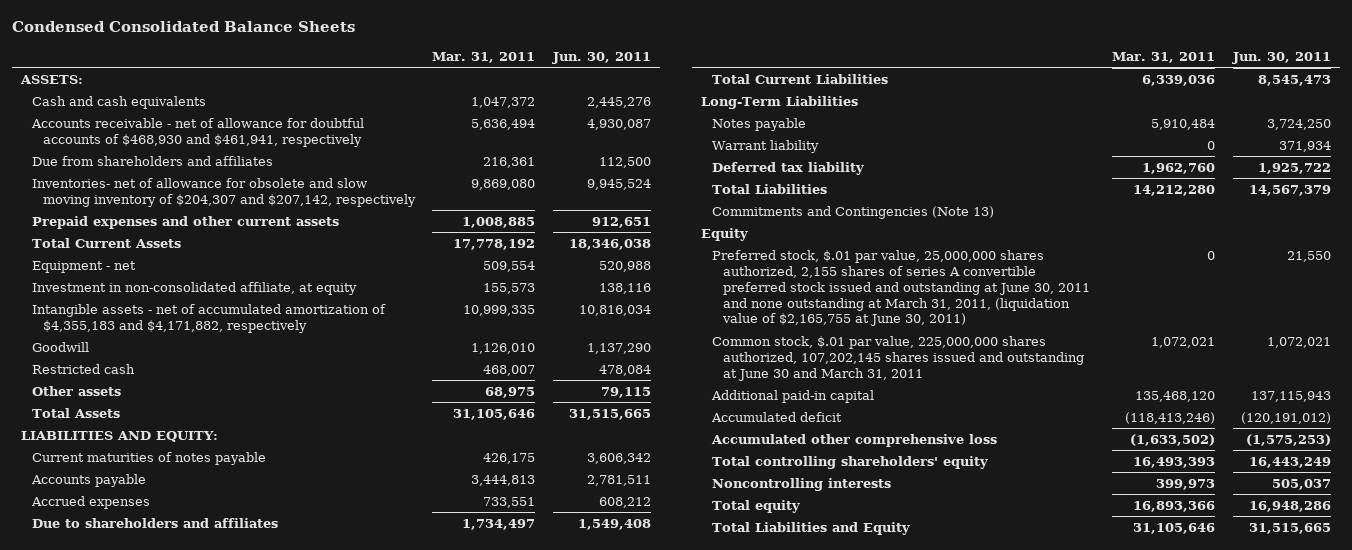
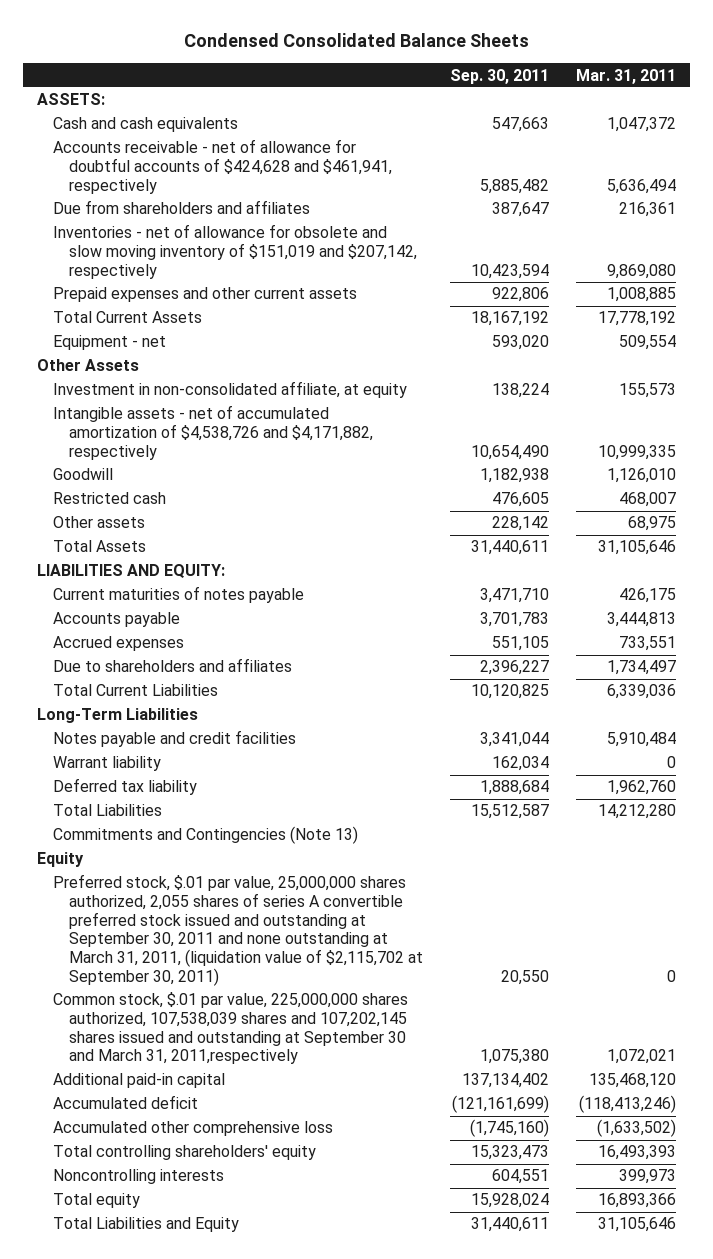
- | Mar. 31, 2011 | Jun. 30, 2011
+ | Sep. 30, 2011 | Mar. 31, 2011
- Accounts receivable - net of allowance for doubtful accounts of $468,930 and $461,941, respectively | 5,636,494 | 4,930,087
+ Accounts receivable - net of allowance for doubtful accounts of $424,628 and $461,941, respectively | 5,885,482 | 5,636,494
- Inventories- net of allowance for obsolete and slow moving inventory of $204,307 and $207,142, respectively | 9,869,080 | 9,945,524
+ Inventories - net of allowance for obsolete and slow moving inventory of $151,019 and $207,142, respectively | 10,423,594 | 9,869,080
+ Other Assets
- Intangible assets - net of accumulated amortization of $4,355,183 and $4,171,882, respectively | 10,999,335 | 10,816,034
+ Intangible assets - net of accumulated amortization of $4,538,726 and $4,171,882, respectively | 10,654,490 | 10,999,335
- Notes payable | 5,910,484 | 3,724,250
+ Notes payable and credit facilities | 3,341,044 | 5,910,484
- Preferred stock, $.01 par value, 25,000,000 shares authorized, 2,155 shares of series A convertible preferred stock issued and outstanding at June 30, 2011 and none outstanding at March 31, 2011, (liquidation value of $2,165,755 at June 30, 2011) | 0 | 21,550
- Common stock, $.01 par value, 225,000,000 shares authorized, 107,202,145 shares issued and outstanding at June 30 and March 31, 2011 | 1,072,021 | 1,072,021
+ Preferred stock, $.01 par value, 25,000,000 shares authorized, 2,055 shares of series A convertible preferred stock issued and outstanding at September 30, 2011 and none outstanding at March 31, 2011, (liquidation value of $2,115,702 at September 30, 2011) | 20,550 | 0
+ Common stock, $.01 par value, 225,000,000 shares authorized, 107,538,039 shares and 107,202,145 shares issued and outstanding at September 30 and March 31, 2011,respectively | 1,075,380 | 1,072,021

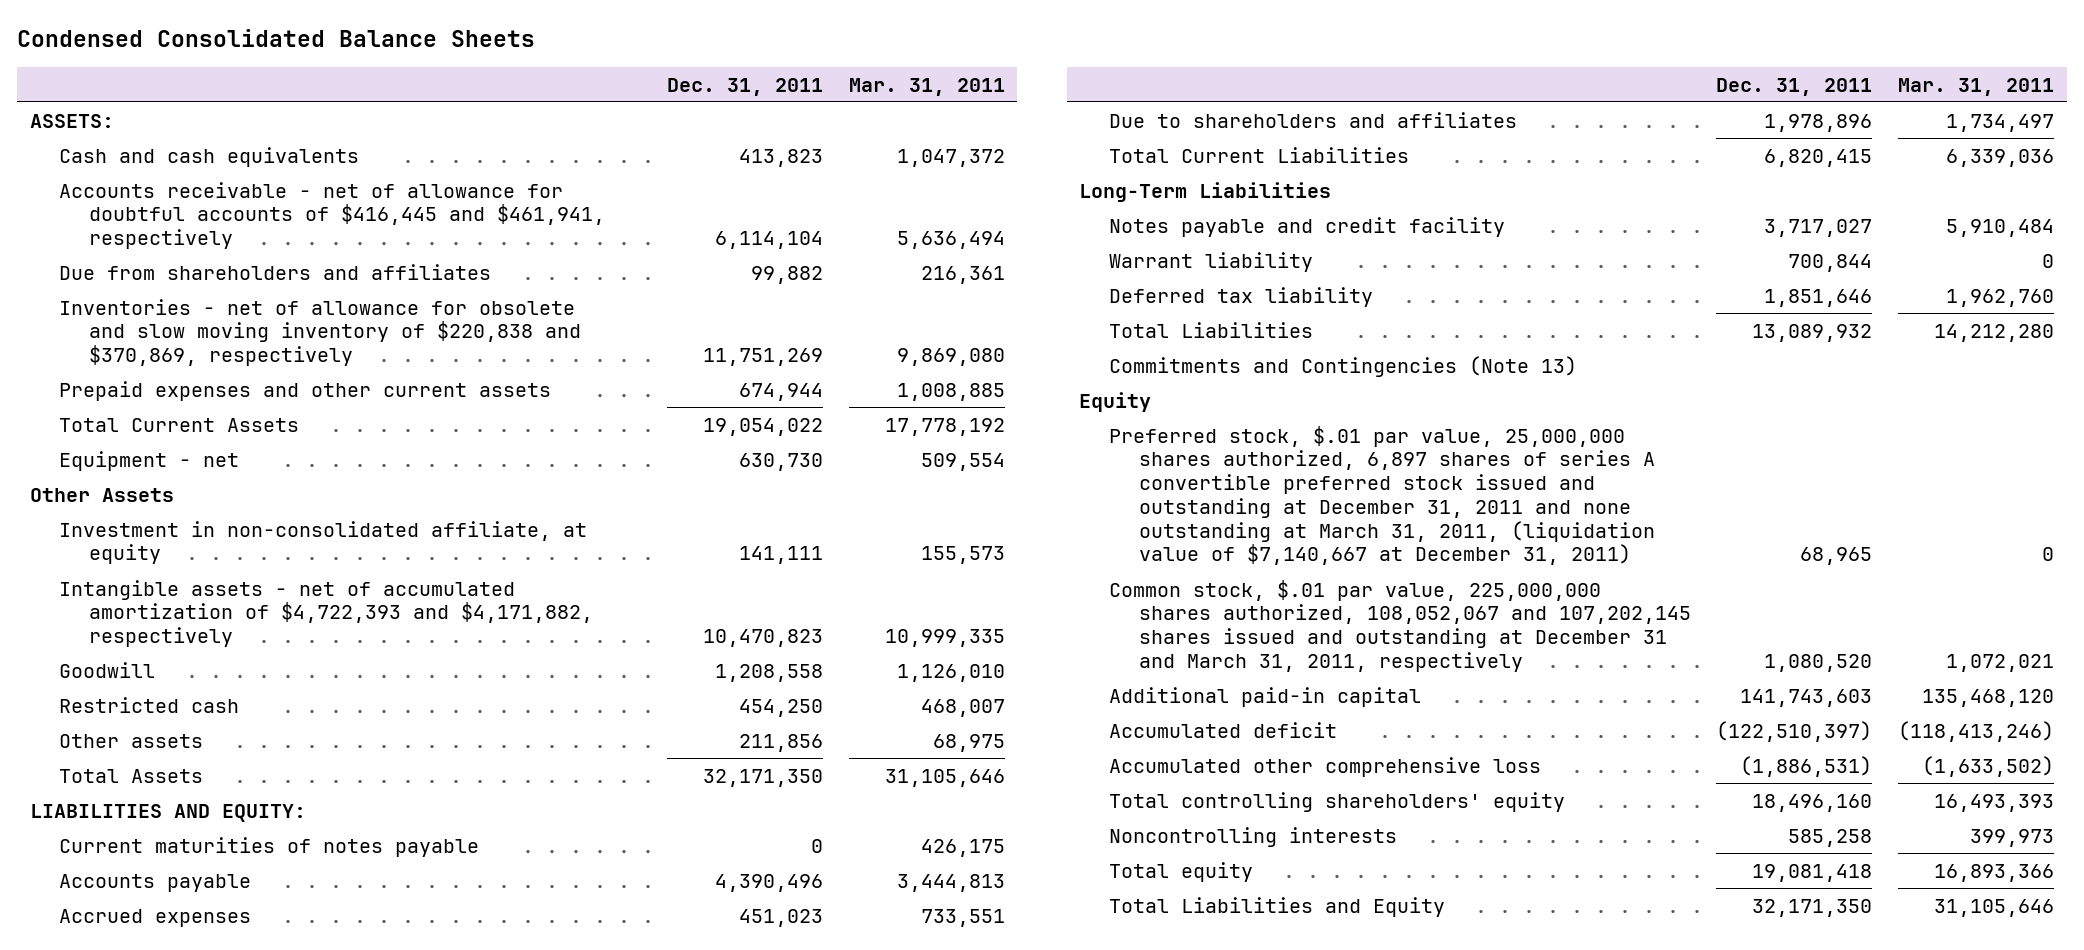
- | Sep. 30, 2011 | Mar. 31, 2011
+ | Dec. 31, 2011 | Mar. 31, 2011
- Accounts receivable - net of allowance for doubtful accounts of $424,628 and $461,941, respectively | 5,885,482 | 5,636,494
+ Accounts receivable - net of allowance for doubtful accounts of $416,445 and $461,941, respectively | 6,114,104 | 5,636,494
- Inventories - net of allowance for obsolete and slow moving inventory of $151,019 and $207,142, respectively | 10,423,594 | 9,869,080
+ Inventories - net of allowance for obsolete and slow moving inventory of $220,838 and $370,869, respectively | 11,751,269 | 9,869,080
- Intangible assets - net of accumulated amortization of $4,538,726 and $4,171,882, respectively | 10,654,490 | 10,999,335
+ Intangible assets - net of accumulated amortization of $4,722,393 and $4,171,882, respectively | 10,470,823 | 10,999,335
- Notes payable and credit facilities | 3,341,044 | 5,910,484
+ Notes payable and credit facility | 3,717,027 | 5,910,484
- Preferred stock, $.01 par value, 25,000,000 shares authorized, 2,055 shares of series A convertible preferred stock issued and outstanding at September 30, 2011 and none outstanding at March 31, 2011, (liquidation value of $2,115,702 at September 30, 2011) | 20,550 | 0
- Common stock, $.01 par value, 225,000,000 shares authorized, 107,538,039 shares and 107,202,145 shares issued and outstanding at September 30 and March 31, 2011,respectively | 1,075,380 | 1,072,021
+ Preferred stock, $.01 par value, 25,000,000 shares authorized, 6,897 shares of series A convertible preferred stock issued and outstanding at December 31, 2011 and none outstanding at March 31, 2011, (liquidation value of $7,140,667 at December 31, 2011) | 68,965 | 0
+ Common stock, $.01 par value, 225,000,000 shares authorized, 108,052,067 and 107,202,145 shares issued and outstanding at December 31 and March 31, 2011, respectively | 1,080,520 | 1,072,021

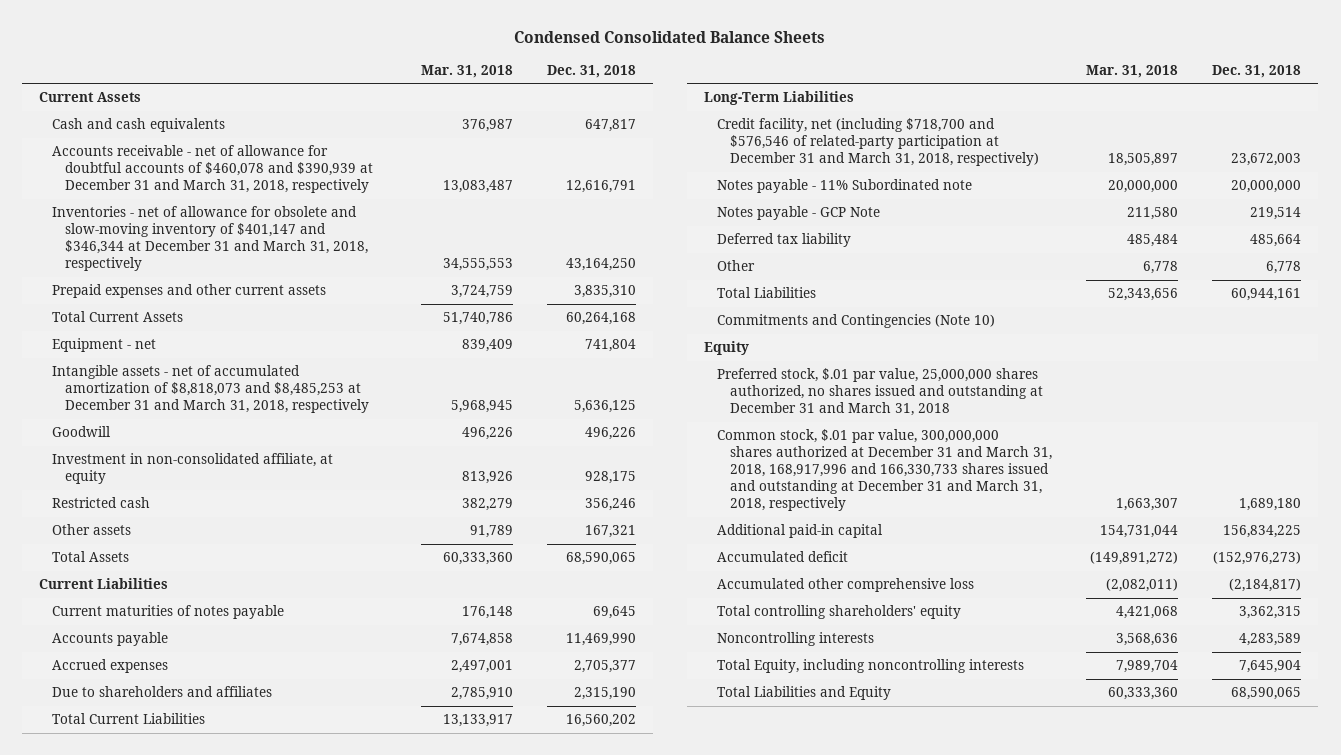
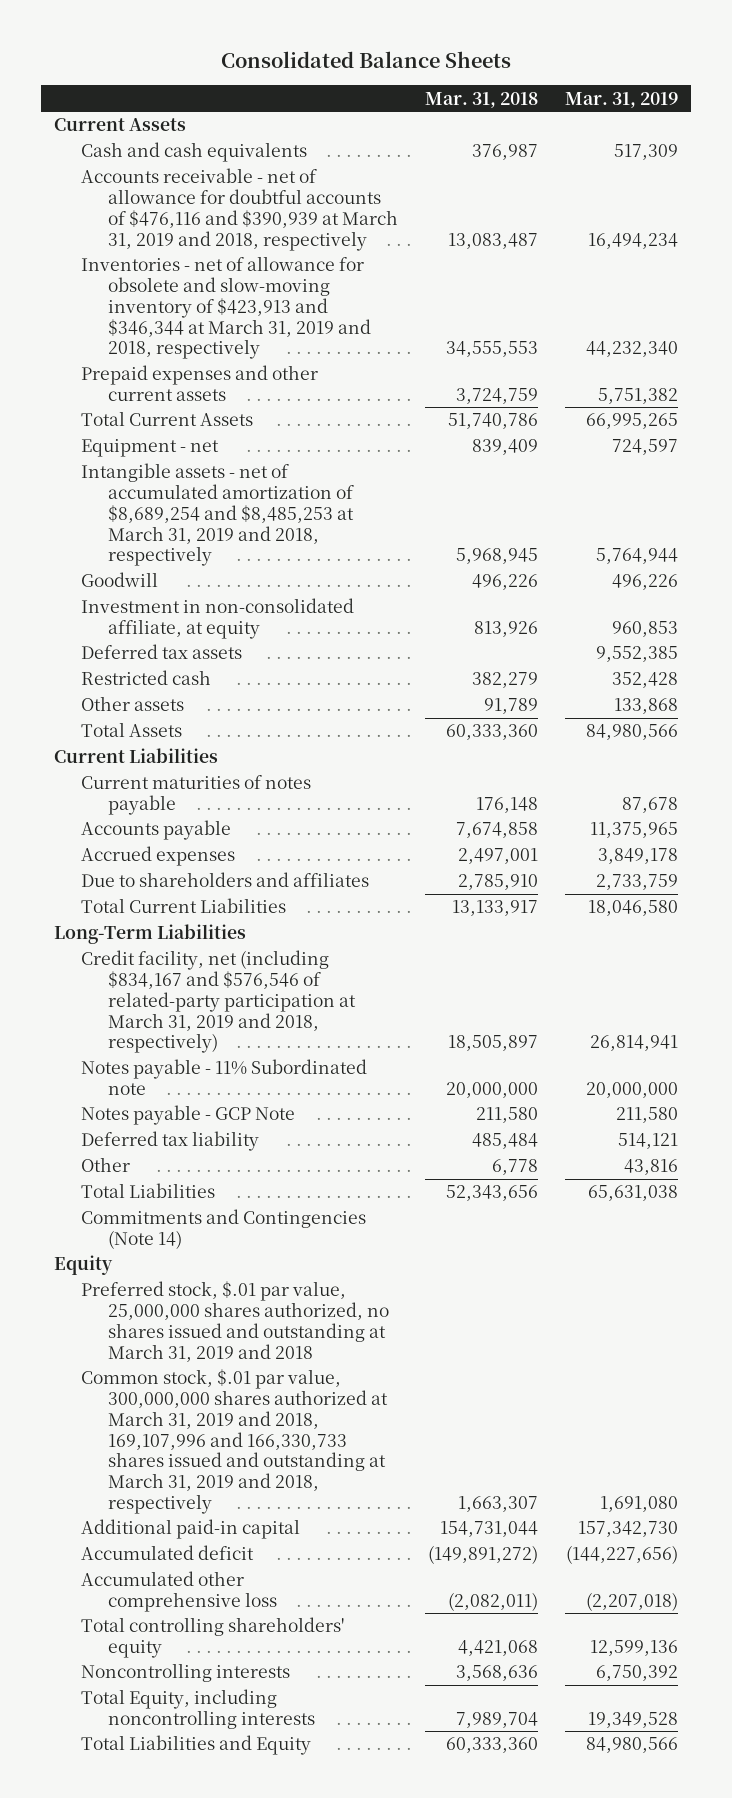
- Condensed Consolidated Balance Sheets
+ Consolidated Balance Sheets
- | Mar. 31, 2018 | Dec. 31, 2018
+ | Mar. 31, 2018 | Mar. 31, 2019
- Accounts receivable - net of allowance for doubtful accounts of $460,078 and $390,939 at December 31 and March 31, 2018, respectively | 13,083,487 | 12,616,791
- Inventories - net of allowance for obsolete and slow-moving inventory of $401,147 and $346,344 at December 31 and March 31, 2018, respectively | 34,555,553 | 43,164,250
+ Accounts receivable - net of allowance for doubtful accounts of $476,116 and $390,939 at March 31, 2019 and 2018, respectively | 13,083,487 | 16,494,234
+ Inventories - net of allowance for obsolete and slow-moving inventory of $423,913 and $346,344 at March 31, 2019 and 2018, respectively | 34,555,553 | 44,232,340
- Intangible assets - net of accumulated amortization of $8,818,073 and $8,485,253 at December 31 and March 31, 2018, respectively | 5,968,945 | 5,636,125
+ Intangible assets - net of accumulated amortization of $8,689,254 and $8,485,253 at March 31, 2019 and 2018, respectively | 5,968,945 | 5,764,944
+ Deferred tax assets | | 9,552,385
- Credit facility, net (including $718,700 and $576,546 of related-party participation at December 31 and March 31, 2018, respectively) | 18,505,897 | 23,672,003
+ Credit facility, net (including $834,167 and $576,546 of related-party participation at March 31, 2019 and 2018, respectively) | 18,505,897 | 26,814,941
- Commitments and Contingencies (Note 10)
+ Commitments and Contingencies (Note 14)
- Preferred stock, $.01 par value, 25,000,000 shares authorized, no shares issued and outstanding at December 31 and March 31, 2018
- Common stock, $.01 par value, 300,000,000 shares authorized at December 31 and March 31, 2018, 168,917,996 and 166,330,733 shares issued and outstanding at December 31 and March 31, 2018, respectively | 1,663,307 | 1,689,180
+ Preferred stock, $.01 par value, 25,000,000 shares authorized, no shares issued and outstanding at March 31, 2019 and 2018
+ Common stock, $.01 par value, 300,000,000 shares authorized at March 31, 2019 and 2018, 169,107,996 and 166,330,733 shares issued and outstanding at March 31, 2019 and 2018, respectively | 1,663,307 | 1,691,080

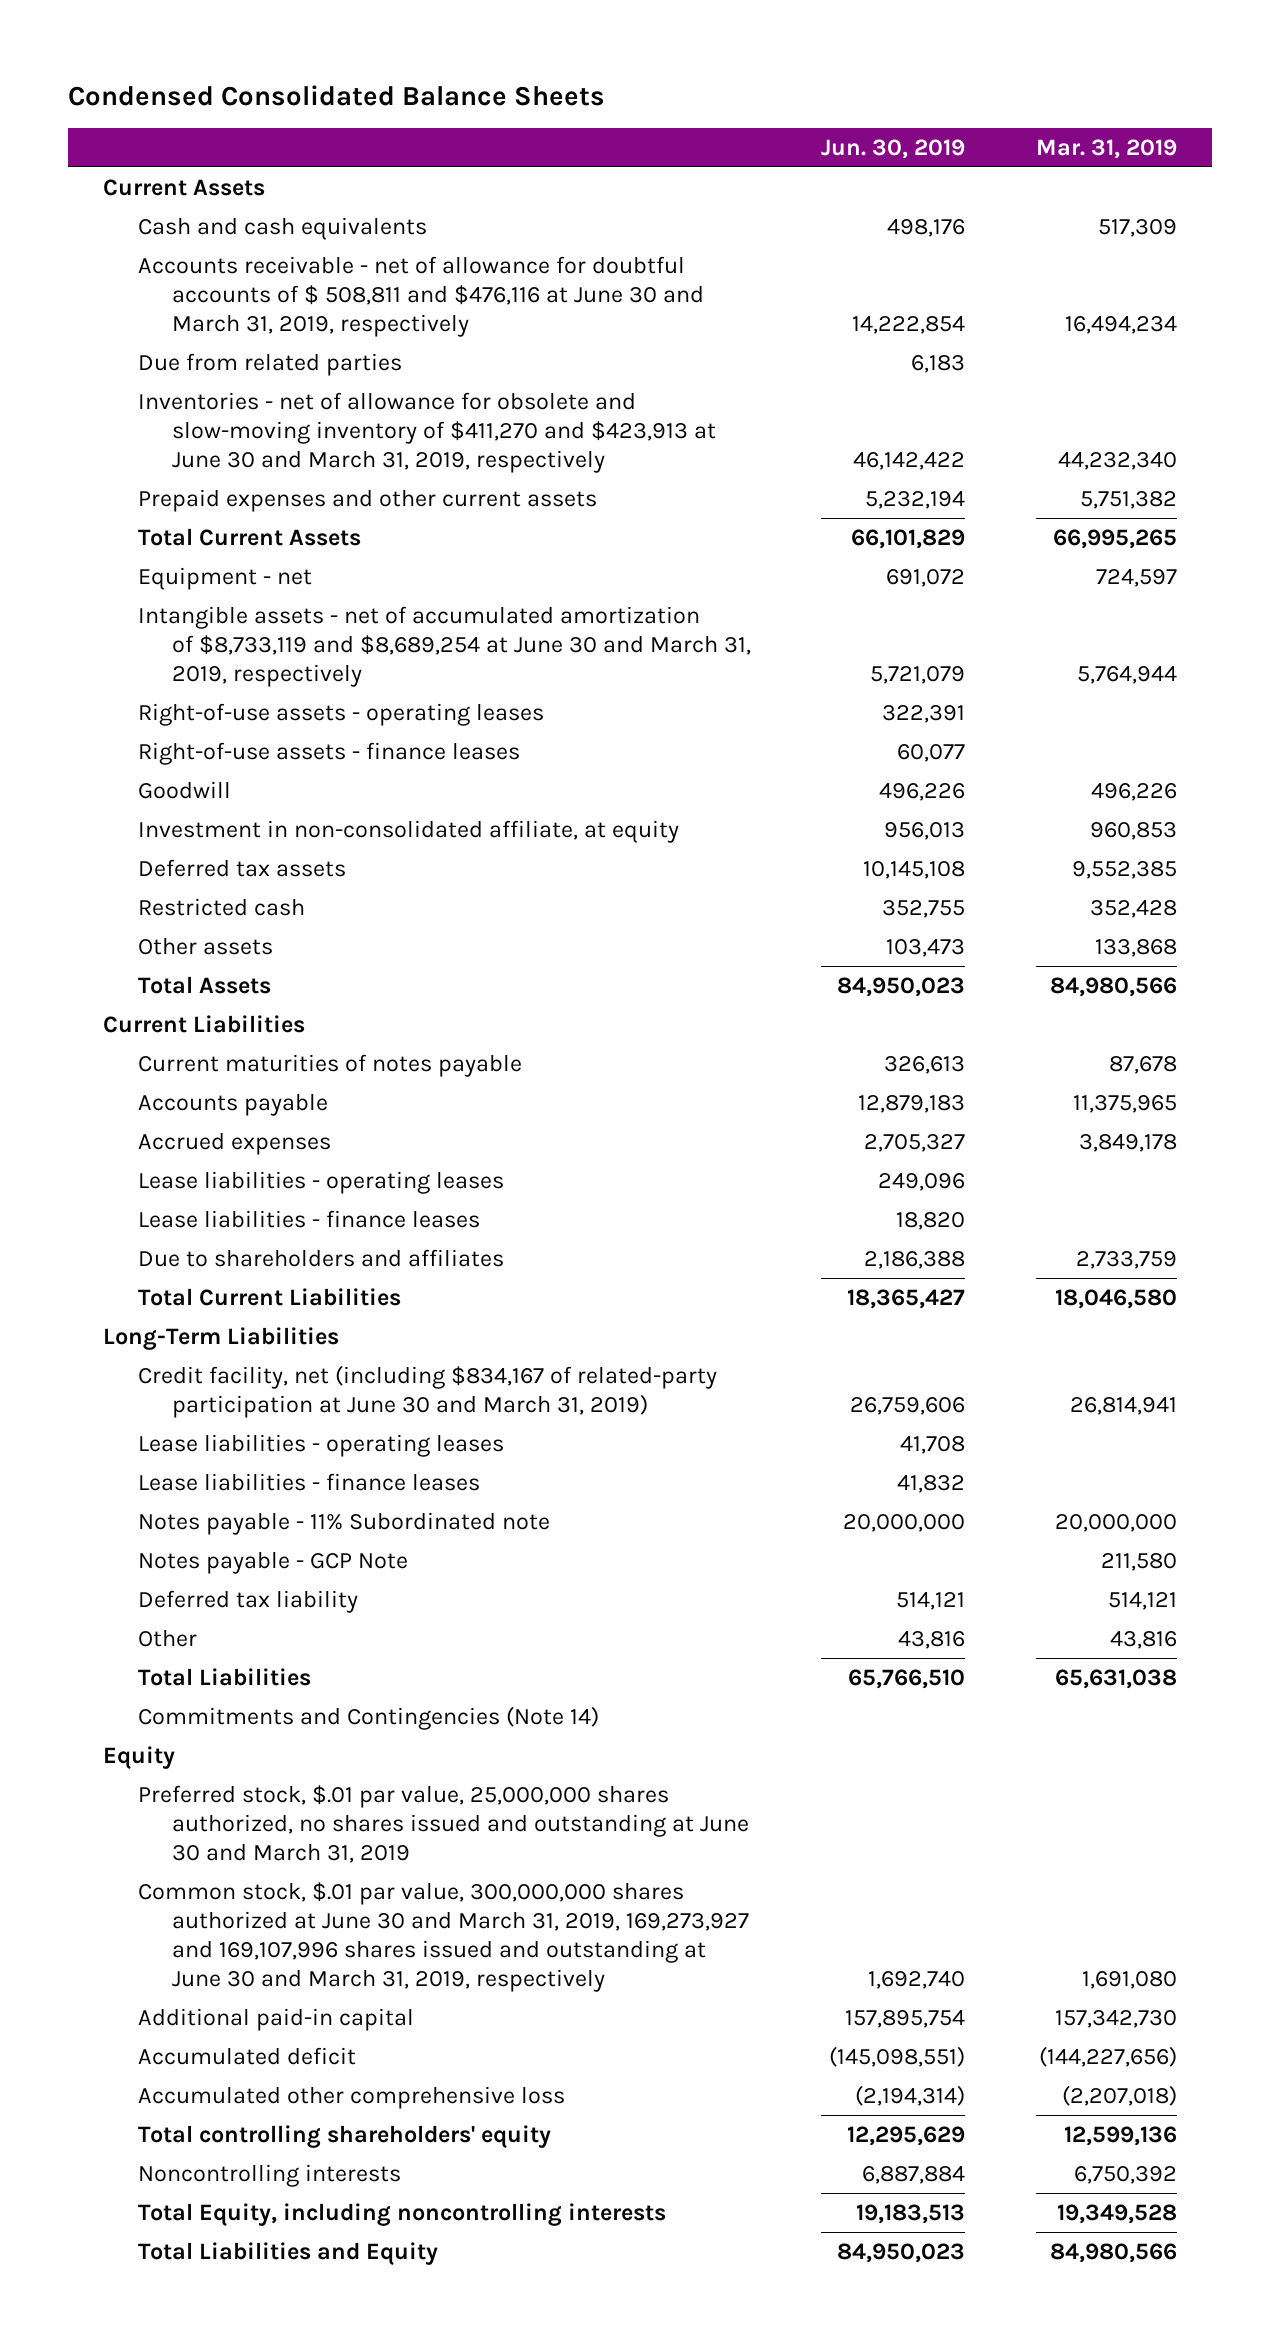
- Consolidated Balance Sheets
+ Condensed Consolidated Balance Sheets
- | Mar. 31, 2018 | Mar. 31, 2019
+ | Jun. 30, 2019 | Mar. 31, 2019
- Accounts receivable - net of allowance for doubtful accounts of $476,116 and $390,939 at March 31, 2019 and 2018, respectively | 13,083,487 | 16,494,234
- Inventories - net of allowance for obsolete and slow-moving inventory of $423,913 and $346,344 at March 31, 2019 and 2018, respectively | 34,555,553 | 44,232,340
+ Accounts receivable - net of allowance for doubtful accounts of $ 508,811 and $476,116 at June 30 and March 31, 2019, respectively | 14,222,854 | 16,494,234
+ Due from related parties | 6,183 |
+ Inventories - net of allowance for obsolete and slow-moving inventory of $411,270 and $423,913 at June 30 and March 31, 2019, respectively | 46,142,422 | 44,232,340
- Intangible assets - net of accumulated amortization of $8,689,254 and $8,485,253 at March 31, 2019 and 2018, respectively | 5,968,945 | 5,764,944
+ Intangible assets - net of accumulated amortization of $8,733,119 and $8,689,254 at June 30 and March 31, 2019, respectively | 5,721,079 | 5,764,944
+ Right-of-use assets - operating leases | 322,391 |
+ Right-of-use assets - finance leases | 60,077 |
+ Lease liabilities - operating leases | 249,096 |
+ Lease liabilities - finance leases | 18,820 |
- Credit facility, net (including $834,167 and $576,546 of related-party participation at March 31, 2019 and 2018, respectively) | 18,505,897 | 26,814,941
+ Credit facility, net (including $834,167 of related-party participation at June 30 and March 31, 2019) | 26,759,606 | 26,814,941
+ Lease liabilities - operating leases | 41,708 |
+ Lease liabilities - finance leases | 41,832 |
- Preferred stock, $.01 par value, 25,000,000 shares authorized, no shares issued and outstanding at March 31, 2019 and 2018
- Common stock, $.01 par value, 300,000,000 shares authorized at March 31, 2019 and 2018, 169,107,996 and 166,330,733 shares issued and outstanding at March 31, 2019 and 2018, respectively | 1,663,307 | 1,691,080
+ Preferred stock, $.01 par value, 25,000,000 shares authorized, no shares issued and outstanding at June 30 and March 31, 2019
+ Common stock, $.01 par value, 300,000,000 shares authorized at June 30 and March 31, 2019, 169,273,927 and 169,107,996 shares issued and outstanding at June 30 and March 31, 2019, respectively | 1,692,740 | 1,691,080

